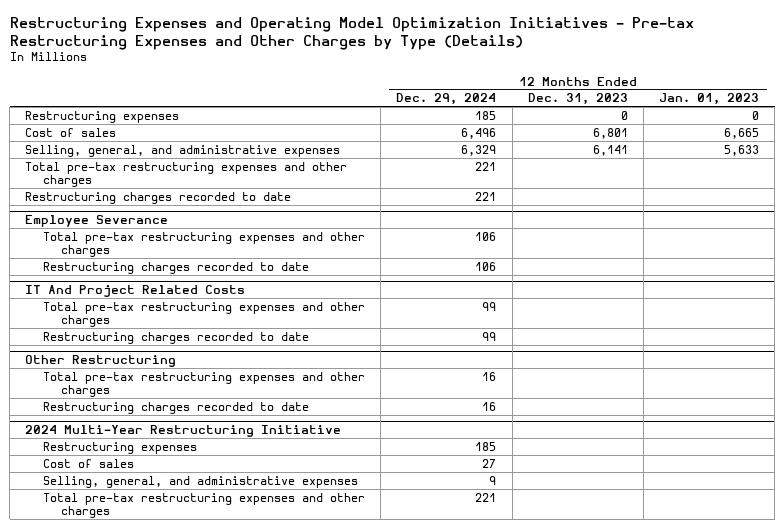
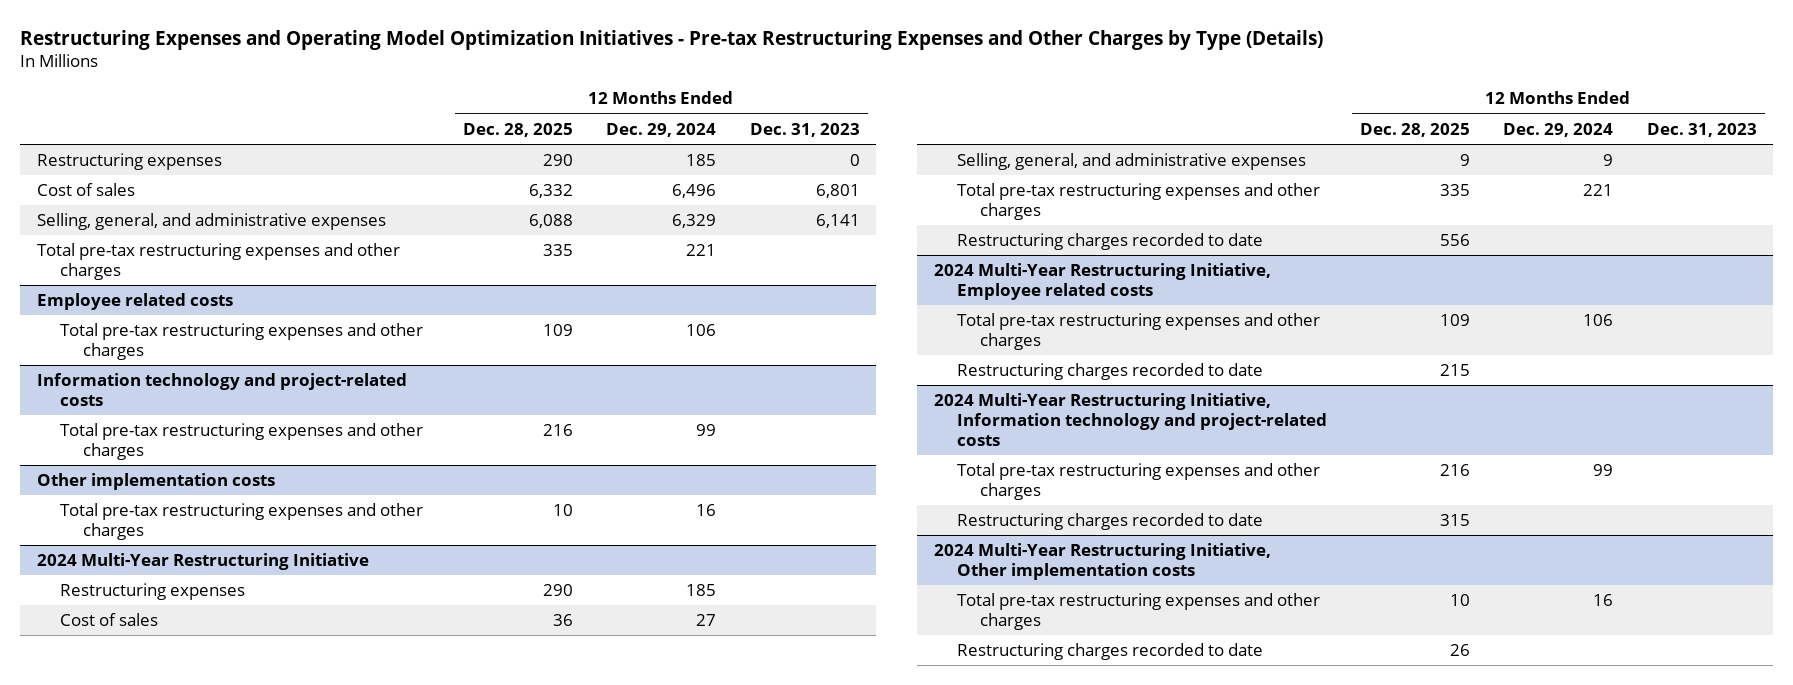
- | 12 Months Ended Dec. 29, 2024 | 12 Months Ended Dec. 31, 2023 | 12 Months Ended Jan. 01, 2023
+ | 12 Months Ended Dec. 28, 2025 | 12 Months Ended Dec. 29, 2024 | 12 Months Ended Dec. 31, 2023
- Restructuring charges recorded to date | 221 | |
- Employee Severance
+ Employee related costs
- Restructuring charges recorded to date | 106 | |
- IT And Project Related Costs
+ Information technology and project-related costs
- Restructuring charges recorded to date | 99 | |
- Other Restructuring
+ Other implementation costs
- Restructuring charges recorded to date | 16 | |
@ 2024 Multi-Year Restructuring Initiative
+ Restructuring charges recorded to date | 556 | |
+ 2024 Multi-Year Restructuring Initiative, Employee related costs
+ Total pre-tax restructuring expenses and other charges | 109 | 106 |
+ Restructuring charges recorded to date | 215 | |
+ 2024 Multi-Year Restructuring Initiative, Information technology and project-related costs
+ Total pre-tax restructuring expenses and other charges | 216 | 99 |
+ Restructuring charges recorded to date | 315 | |
+ 2024 Multi-Year Restructuring Initiative, Other implementation costs
+ Total pre-tax restructuring expenses and other charges | 10 | 16 |
+ Restructuring charges recorded to date | 26 | |

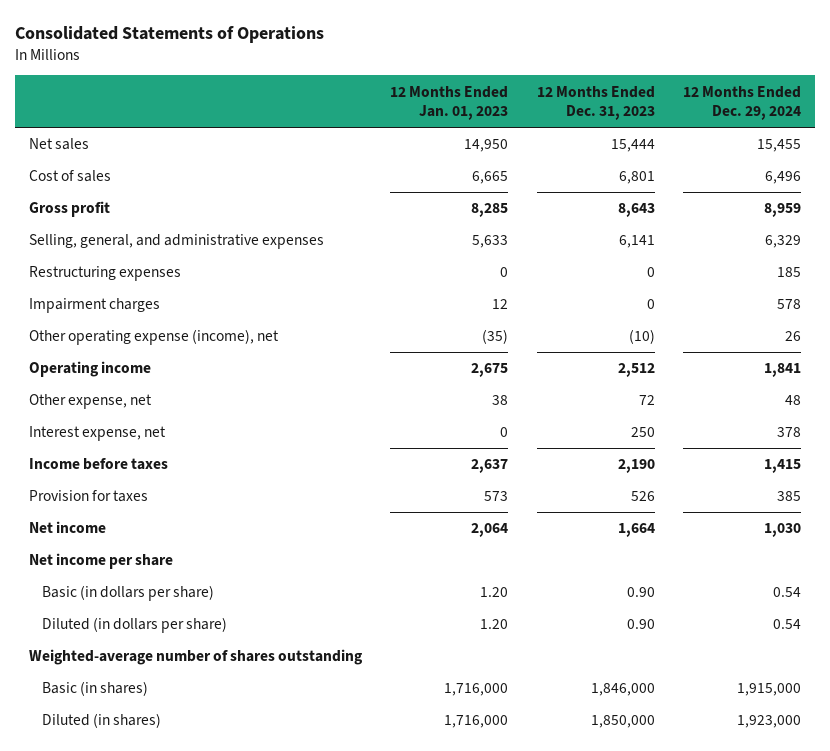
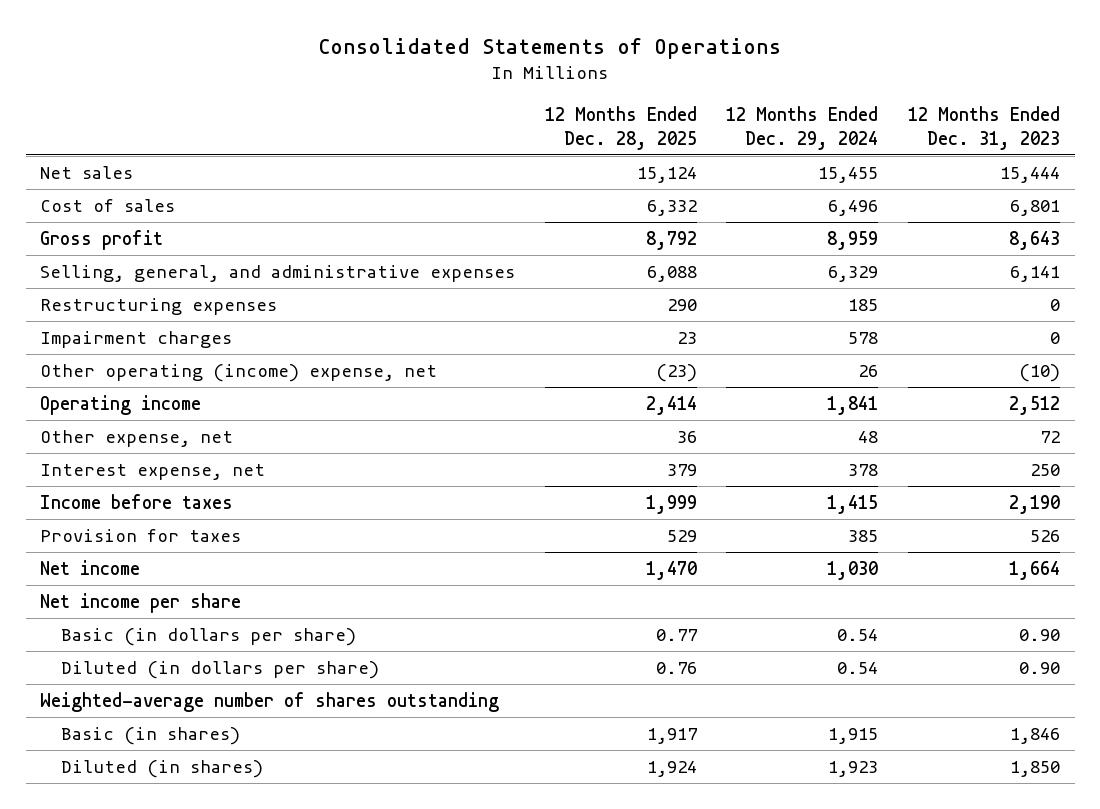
- | 12 Months Ended Jan. 01, 2023 | 12 Months Ended Dec. 31, 2023 | 12 Months Ended Dec. 29, 2024
+ | 12 Months Ended Dec. 28, 2025 | 12 Months Ended Dec. 29, 2024 | 12 Months Ended Dec. 31, 2023
- Other operating expense (income), net | (35) | (10) | 26
+ Other operating (income) expense, net | (23) | 26 | (10)
- Basic (in shares) | 1,716,000 | 1,846,000 | 1,915,000
- Diluted (in shares) | 1,716,000 | 1,850,000 | 1,923,000
+ Basic (in shares) | 1,917 | 1,915 | 1,846
+ Diluted (in shares) | 1,924 | 1,923 | 1,850

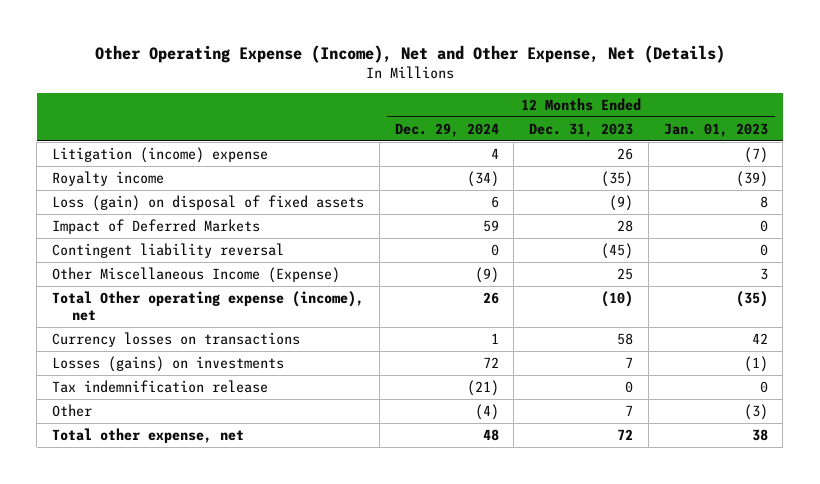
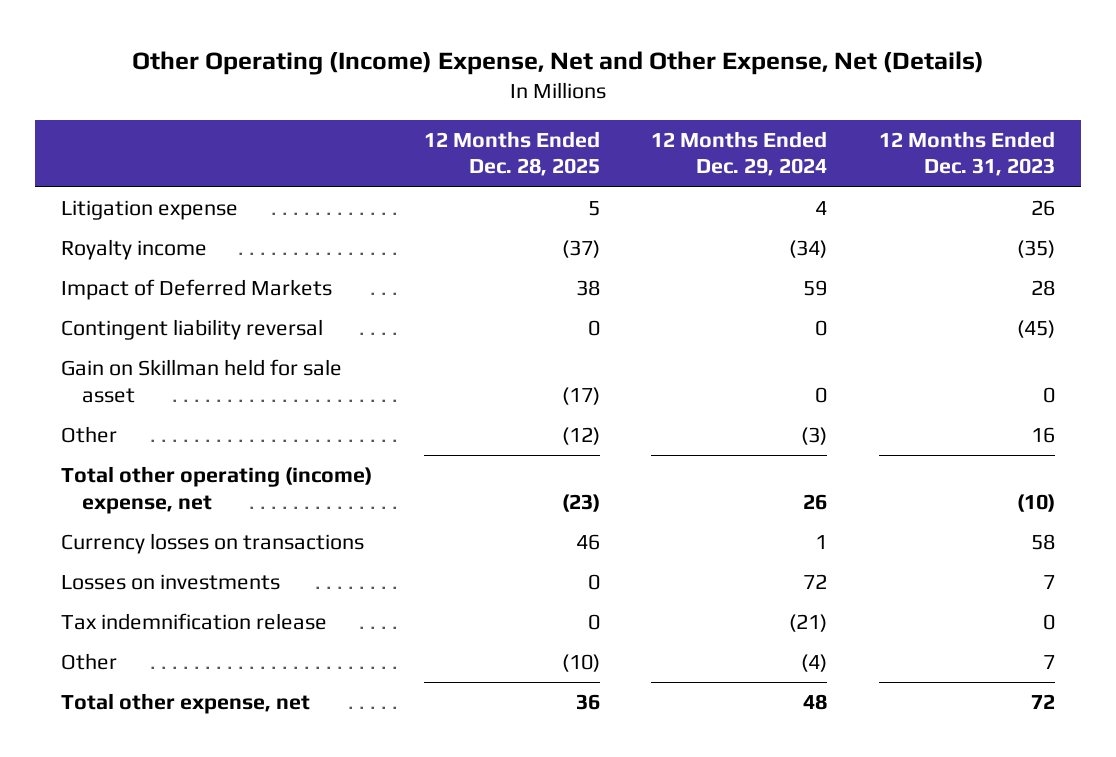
- Other Operating Expense (Income), Net and Other Expense, Net (Details)
+ Other Operating (Income) Expense, Net and Other Expense, Net (Details)
- | 12 Months Ended Dec. 29, 2024 | 12 Months Ended Dec. 31, 2023 | 12 Months Ended Jan. 01, 2023
+ | 12 Months Ended Dec. 28, 2025 | 12 Months Ended Dec. 29, 2024 | 12 Months Ended Dec. 31, 2023
- Litigation (income) expense | 4 | 26 | (7)
+ Litigation expense | 5 | 4 | 26
- Loss (gain) on disposal of fixed assets | 6 | (9) | 8
- Other Miscellaneous Income (Expense) | (9) | 25 | 3
- Total Other operating expense (income), net | 26 | (10) | (35)
+ Gain on Skillman held for sale asset | (17) | 0 | 0
+ Other | (12) | (3) | 16
+ Total other operating (income) expense, net | (23) | 26 | (10)
- Losses (gains) on investments | 72 | 7 | (1)
+ Losses on investments | 0 | 72 | 7

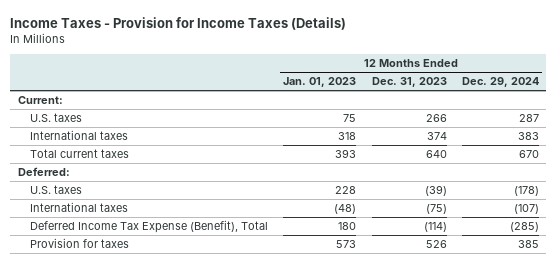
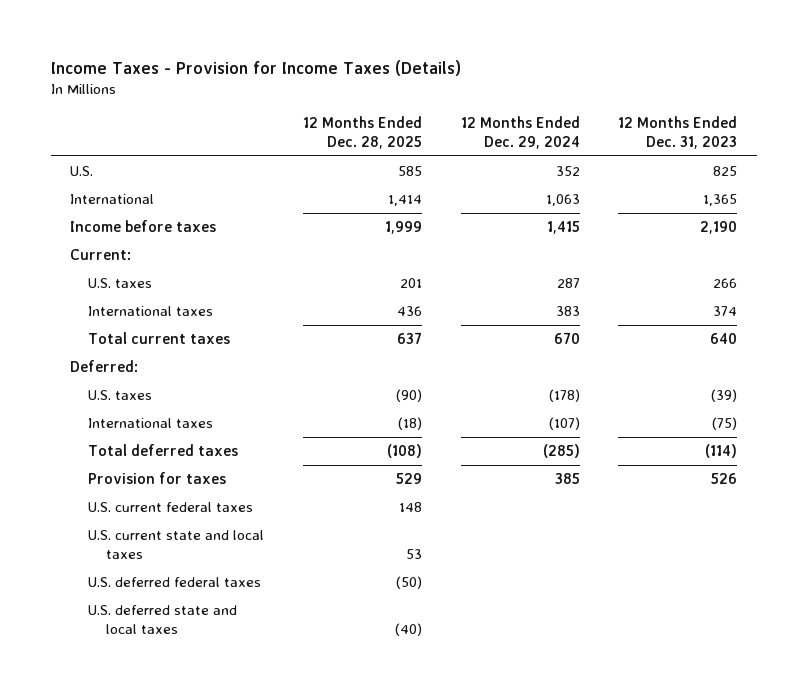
- | 12 Months Ended Jan. 01, 2023 | 12 Months Ended Dec. 31, 2023 | 12 Months Ended Dec. 29, 2024
+ | 12 Months Ended Dec. 28, 2025 | 12 Months Ended Dec. 29, 2024 | 12 Months Ended Dec. 31, 2023
+ U.S. | 585 | 352 | 825
+ International | 1,414 | 1,063 | 1,365
+ Income before taxes | 1,999 | 1,415 | 2,190
- Deferred Income Tax Expense (Benefit), Total | 180 | (114) | (285)
+ Total deferred taxes | (108) | (285) | (114)
+ U.S. current federal taxes | 148 | |
+ U.S. current state and local taxes | 53 | |
+ U.S. deferred federal taxes | (50) | |
+ U.S. deferred state and local taxes | (40) | |

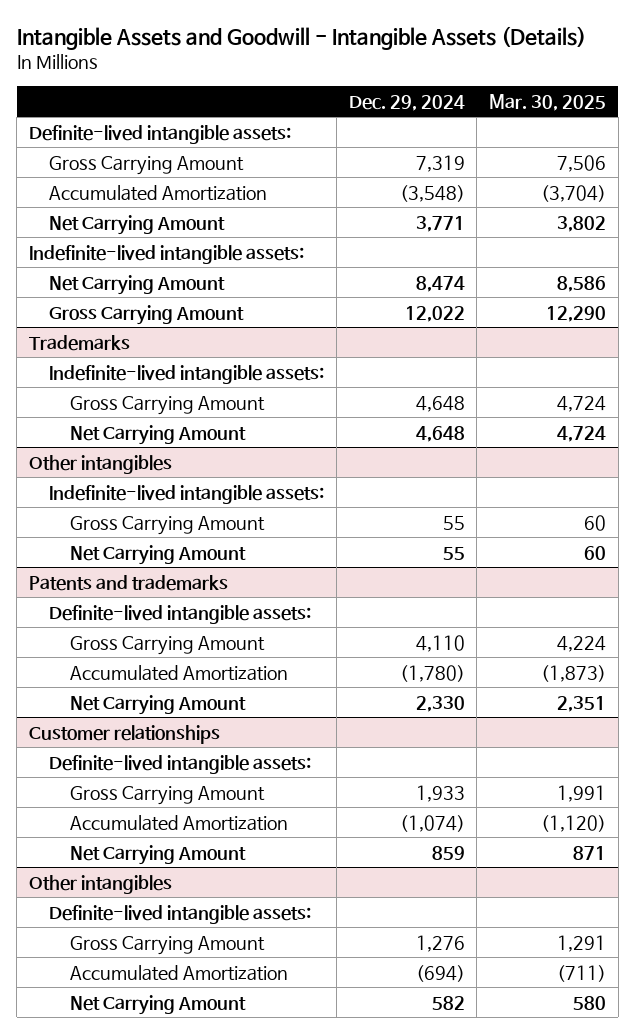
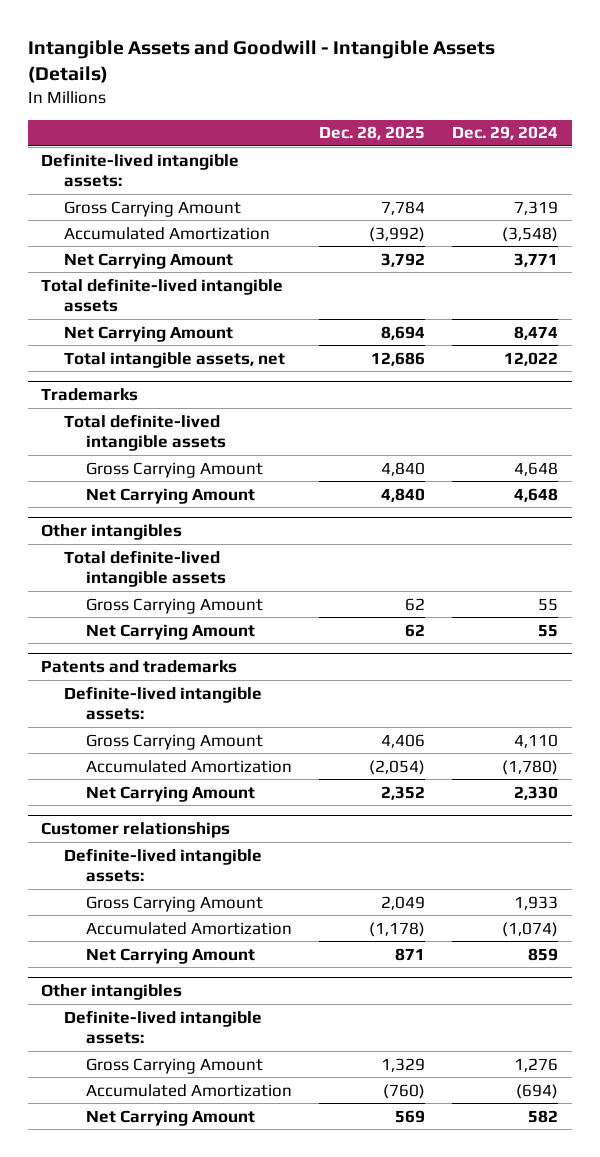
- | Dec. 29, 2024 | Mar. 30, 2025
+ | Dec. 28, 2025 | Dec. 29, 2024
- Indefinite-lived intangible assets:
+ Total definite-lived intangible assets
- Gross Carrying Amount | 12,022 | 12,290
+ Total intangible assets, net | 12,686 | 12,022
@ Trademarks
- Indefinite-lived intangible assets:
+ Total definite-lived intangible assets
@ Other intangibles
- Indefinite-lived intangible assets:
+ Total definite-lived intangible assets

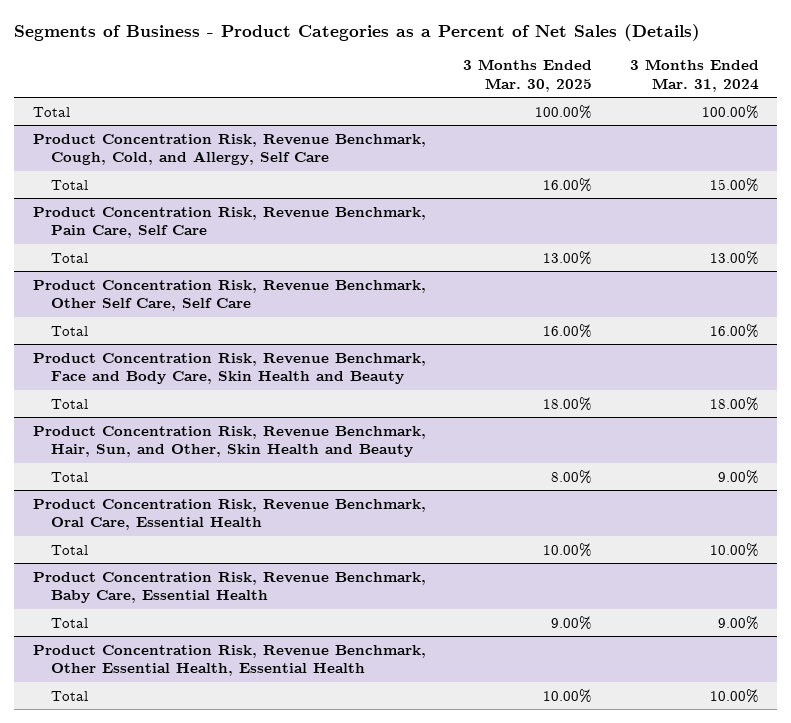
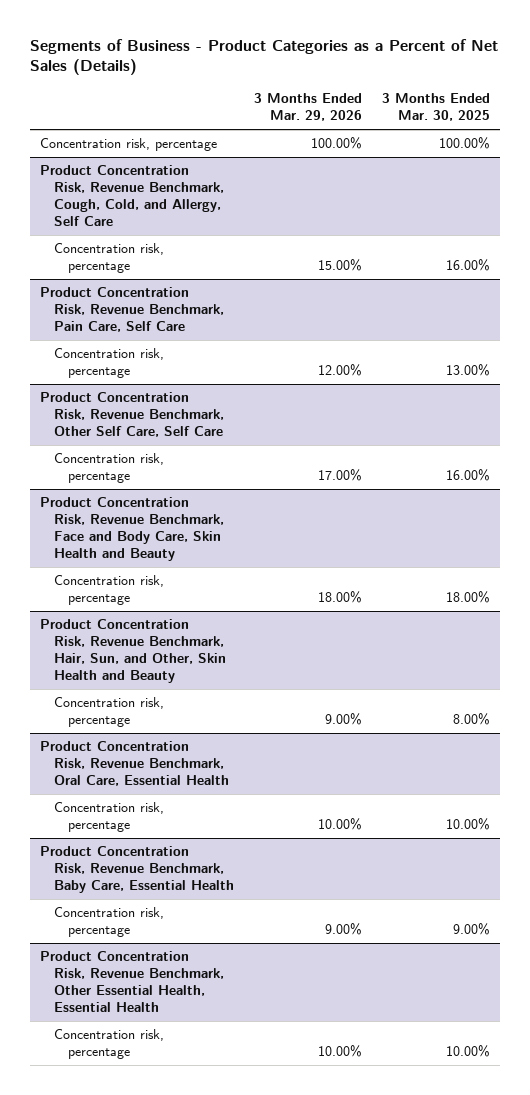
- | 3 Months Ended Mar. 30, 2025 | 3 Months Ended Mar. 31, 2024
+ | 3 Months Ended Mar. 29, 2026 | 3 Months Ended Mar. 30, 2025
- Total | 100.00% | 100.00%
+ Concentration risk, percentage | 100.00% | 100.00%
@ Product Concentration Risk, Revenue Benchmark, Cough, Cold, and Allergy, Self Care
- Total | 16.00% | 15.00%
+ Concentration risk, percentage | 15.00% | 16.00%
@ Product Concentration Risk, Revenue Benchmark, Pain Care, Self Care
- Total | 13.00% | 13.00%
+ Concentration risk, percentage | 12.00% | 13.00%
@ Product Concentration Risk, Revenue Benchmark, Other Self Care, Self Care
- Total | 16.00% | 16.00%
+ Concentration risk, percentage | 17.00% | 16.00%
@ Product Concentration Risk, Revenue Benchmark, Face and Body Care, Skin Health and Beauty
- Total | 18.00% | 18.00%
+ Concentration risk, percentage | 18.00% | 18.00%
@ Product Concentration Risk, Revenue Benchmark, Hair, Sun, and Other, Skin Health and Beauty
- Total | 8.00% | 9.00%
+ Concentration risk, percentage | 9.00% | 8.00%
@ Product Concentration Risk, Revenue Benchmark, Oral Care, Essential Health
- Total | 10.00% | 10.00%
+ Concentration risk, percentage | 10.00% | 10.00%
@ Product Concentration Risk, Revenue Benchmark, Baby Care, Essential Health
- Total | 9.00% | 9.00%
+ Concentration risk, percentage | 9.00% | 9.00%
@ Product Concentration Risk, Revenue Benchmark, Other Essential Health, Essential Health
- Total | 10.00% | 10.00%
+ Concentration risk, percentage | 10.00% | 10.00%

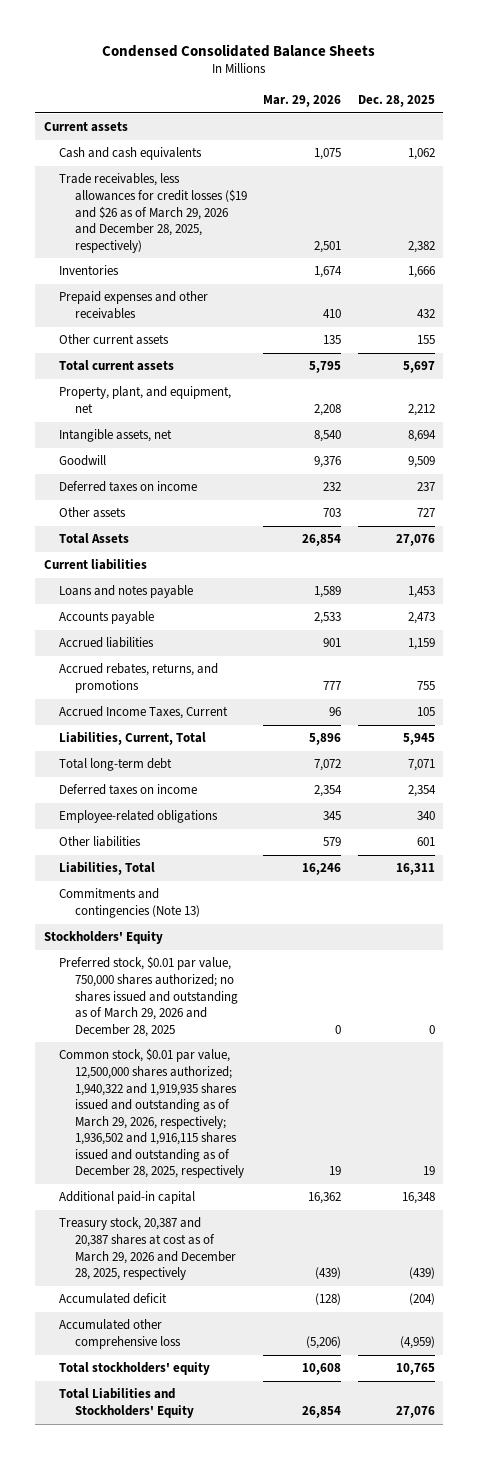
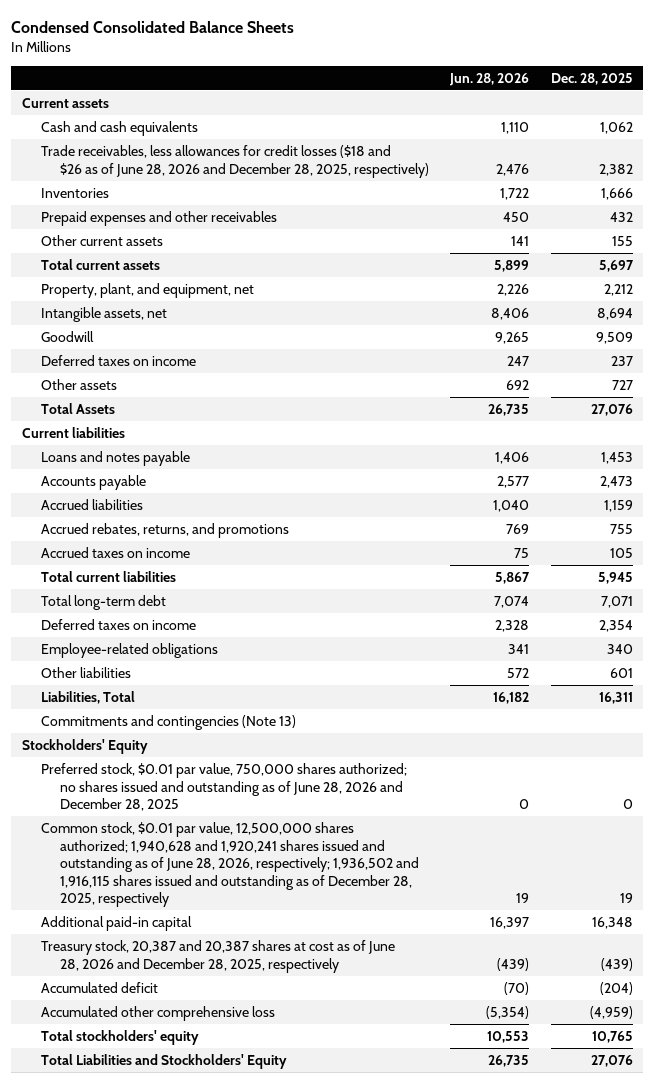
- | Mar. 29, 2026 | Dec. 28, 2025
+ | Jun. 28, 2026 | Dec. 28, 2025
- Trade receivables, less allowances for credit losses ($19 and $26 as of March 29, 2026 and December 28, 2025, respectively) | 2,501 | 2,382
+ Trade receivables, less allowances for credit losses ($18 and $26 as of June 28, 2026 and December 28, 2025, respectively) | 2,476 | 2,382
- Accrued Income Taxes, Current | 96 | 105
- Liabilities, Current, Total | 5,896 | 5,945
+ Accrued taxes on income | 75 | 105
+ Total current liabilities | 5,867 | 5,945
- Preferred stock, $0.01 par value, 750,000 shares authorized; no shares issued and outstanding as of March 29, 2026 and December 28, 2025 | 0 | 0
- Common stock, $0.01 par value, 12,500,000 shares authorized; 1,940,322 and 1,919,935 shares issued and outstanding as of March 29, 2026, respectively; 1,936,502 and 1,916,115 shares issued and outstanding as of December 28, 2025, respectively | 19 | 19
+ Preferred stock, $0.01 par value, 750,000 shares authorized; no shares issued and outstanding as of June 28, 2026 and December 28, 2025 | 0 | 0
+ Common stock, $0.01 par value, 12,500,000 shares authorized; 1,940,628 and 1,920,241 shares issued and outstanding as of June 28, 2026, respectively; 1,936,502 and 1,916,115 shares issued and outstanding as of December 28, 2025, respectively | 19 | 19
- Treasury stock, 20,387 and 20,387 shares at cost as of March 29, 2026 and December 28, 2025, respectively | (439) | (439)
+ Treasury stock, 20,387 and 20,387 shares at cost as of June 28, 2026 and December 28, 2025, respectively | (439) | (439)

